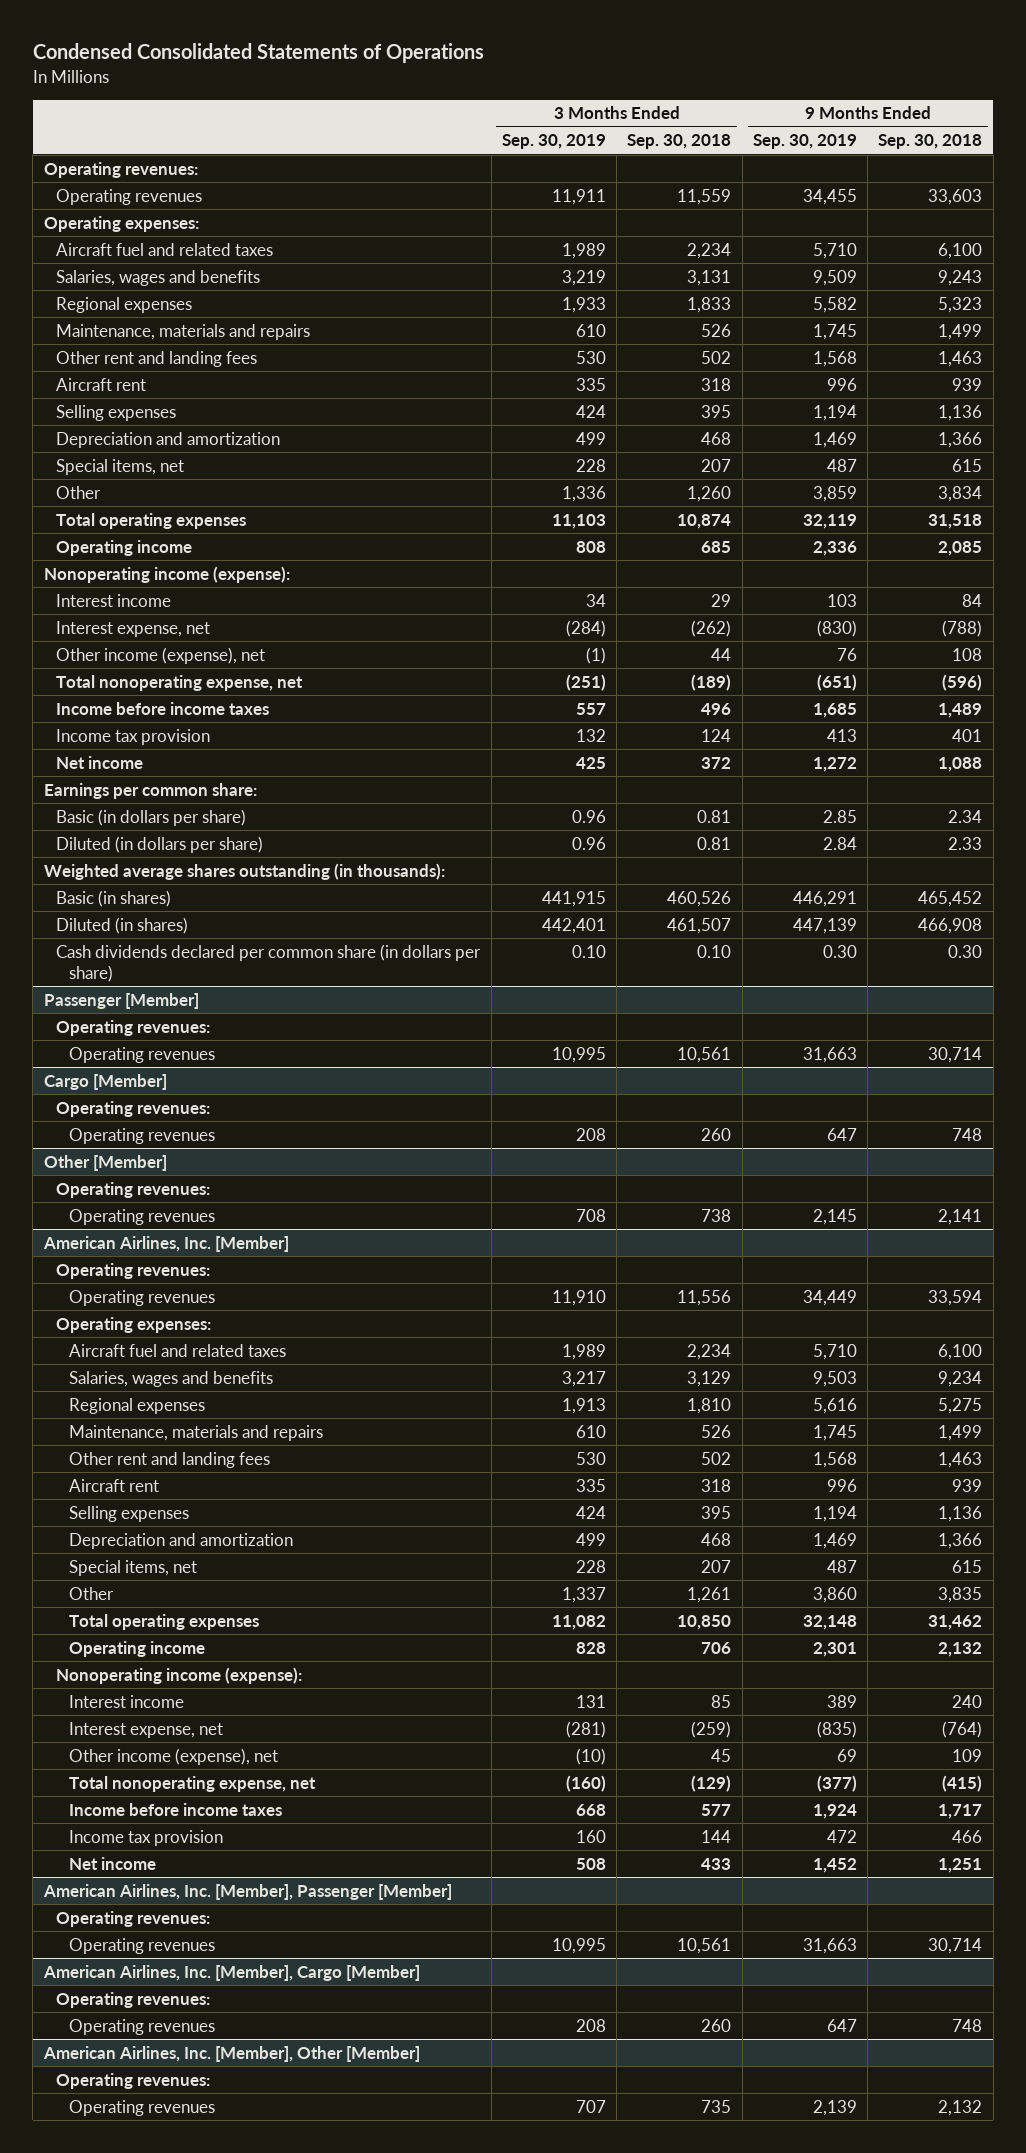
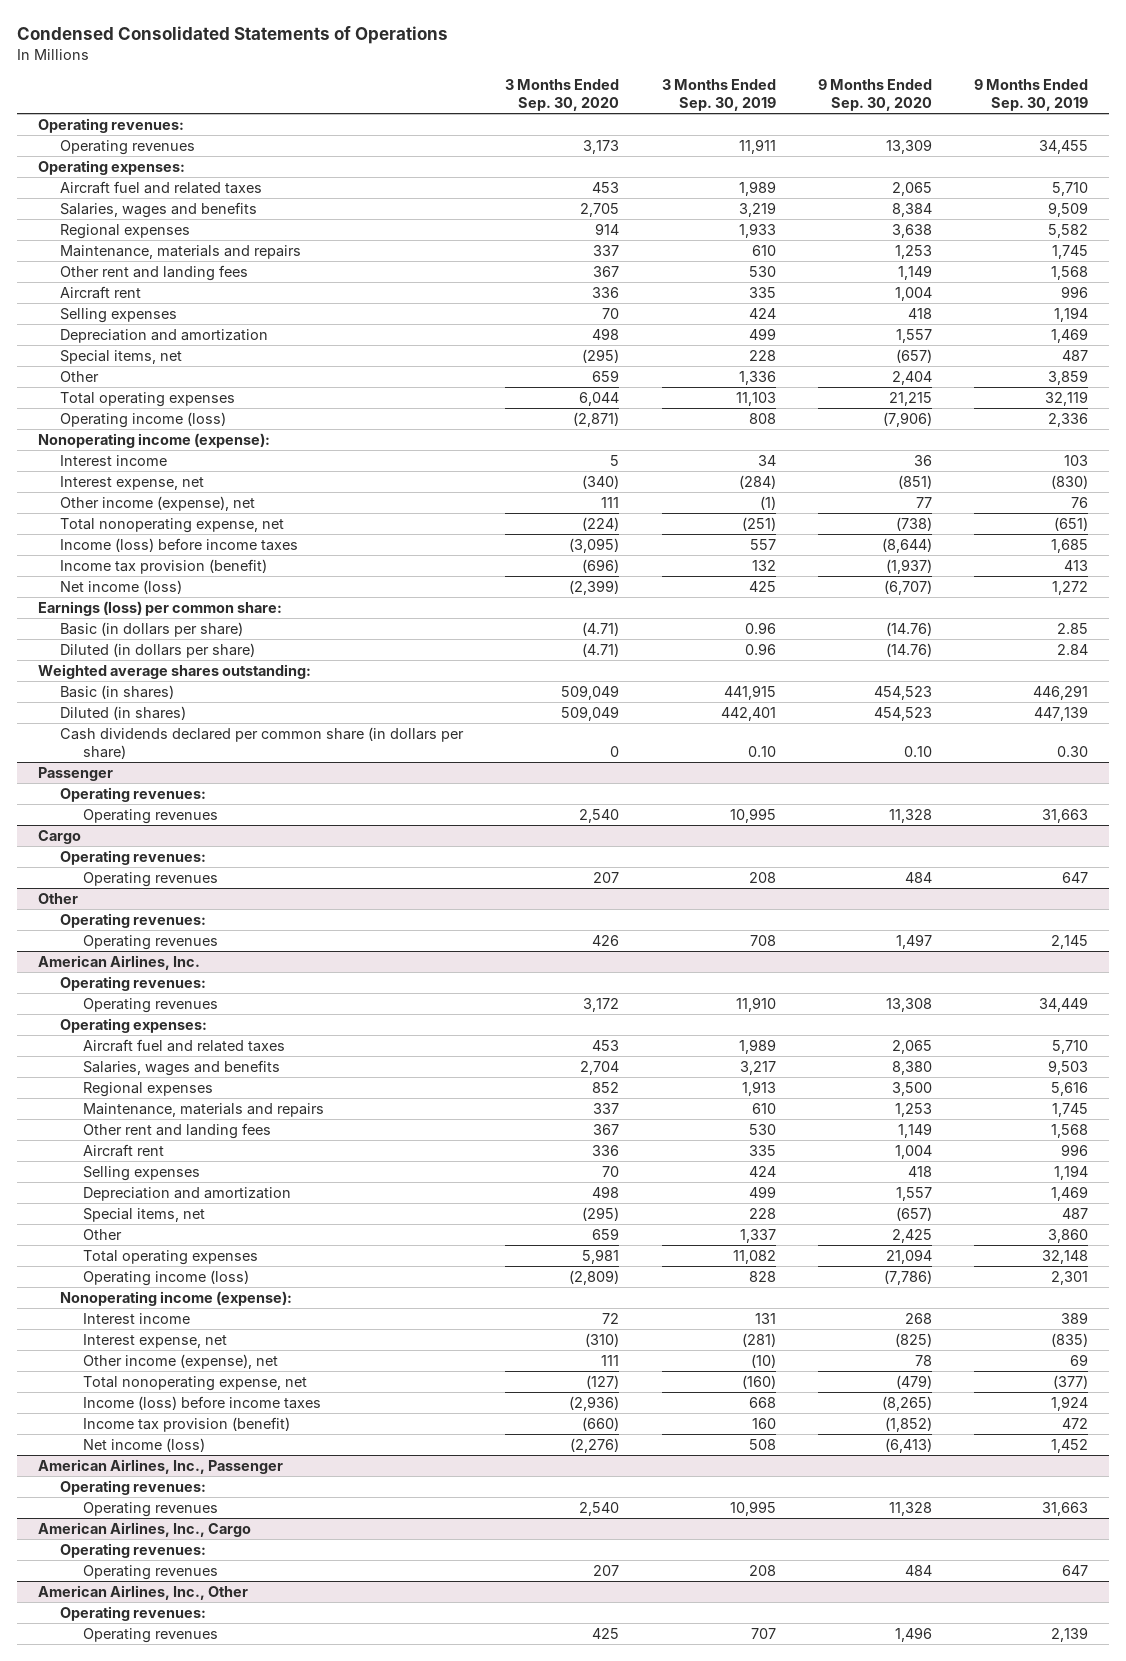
- | 3 Months Ended Sep. 30, 2019 | 3 Months Ended Sep. 30, 2018 | 9 Months Ended Sep. 30, 2019 | 9 Months Ended Sep. 30, 2018
+ | 3 Months Ended Sep. 30, 2020 | 3 Months Ended Sep. 30, 2019 | 9 Months Ended Sep. 30, 2020 | 9 Months Ended Sep. 30, 2019
- Operating income | 808 | 685 | 2,336 | 2,085
+ Operating income (loss) | (2,871) | 808 | (7,906) | 2,336
- Income before income taxes | 557 | 496 | 1,685 | 1,489
- Income tax provision | 132 | 124 | 413 | 401
- Net income | 425 | 372 | 1,272 | 1,088
- Earnings per common share:
+ Income (loss) before income taxes | (3,095) | 557 | (8,644) | 1,685
+ Income tax provision (benefit) | (696) | 132 | (1,937) | 413
+ Net income (loss) | (2,399) | 425 | (6,707) | 1,272
+ Earnings (loss) per common share:
- Weighted average shares outstanding (in thousands):
+ Weighted average shares outstanding:
- Passenger [Member]
+ Passenger
- Cargo [Member]
+ Cargo
- Other [Member]
+ Other
- American Airlines, Inc. [Member]
+ American Airlines, Inc.
- Operating income | 828 | 706 | 2,301 | 2,132
+ Operating income (loss) | (2,809) | 828 | (7,786) | 2,301
- Income before income taxes | 668 | 577 | 1,924 | 1,717
- Income tax provision | 160 | 144 | 472 | 466
- Net income | 508 | 433 | 1,452 | 1,251
- American Airlines, Inc. [Member], Passenger [Member]
+ Income (loss) before income taxes | (2,936) | 668 | (8,265) | 1,924
+ Income tax provision (benefit) | (660) | 160 | (1,852) | 472
+ Net income (loss) | (2,276) | 508 | (6,413) | 1,452
+ American Airlines, Inc., Passenger
- American Airlines, Inc. [Member], Cargo [Member]
+ American Airlines, Inc., Cargo
- American Airlines, Inc. [Member], Other [Member]
+ American Airlines, Inc., Other

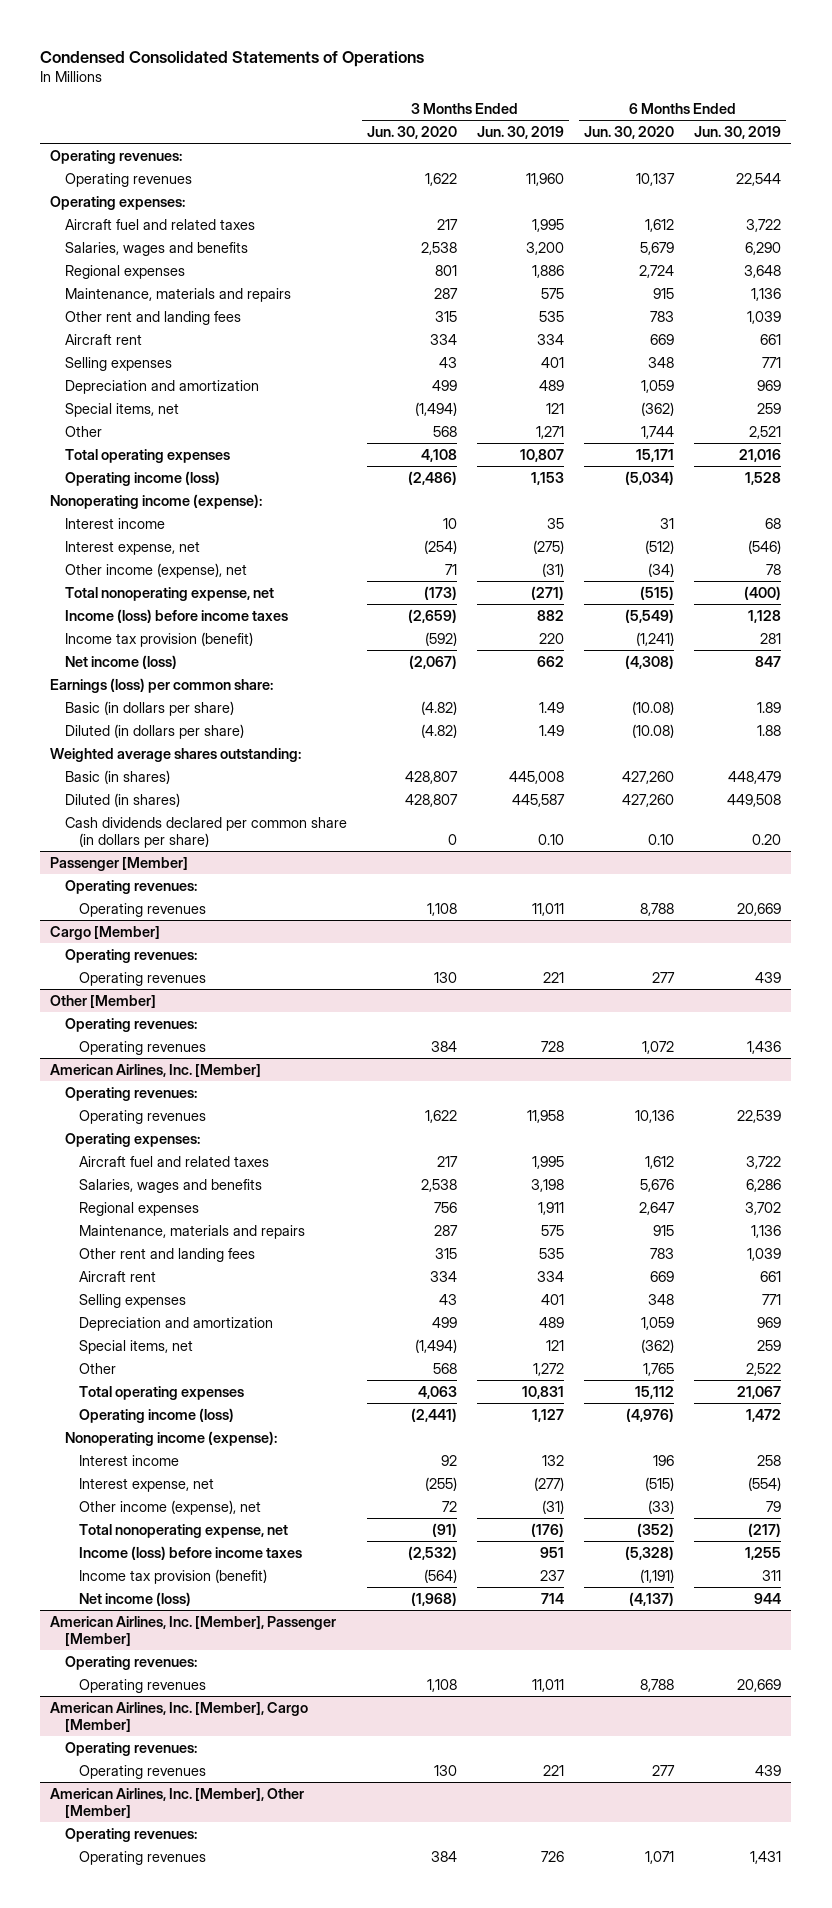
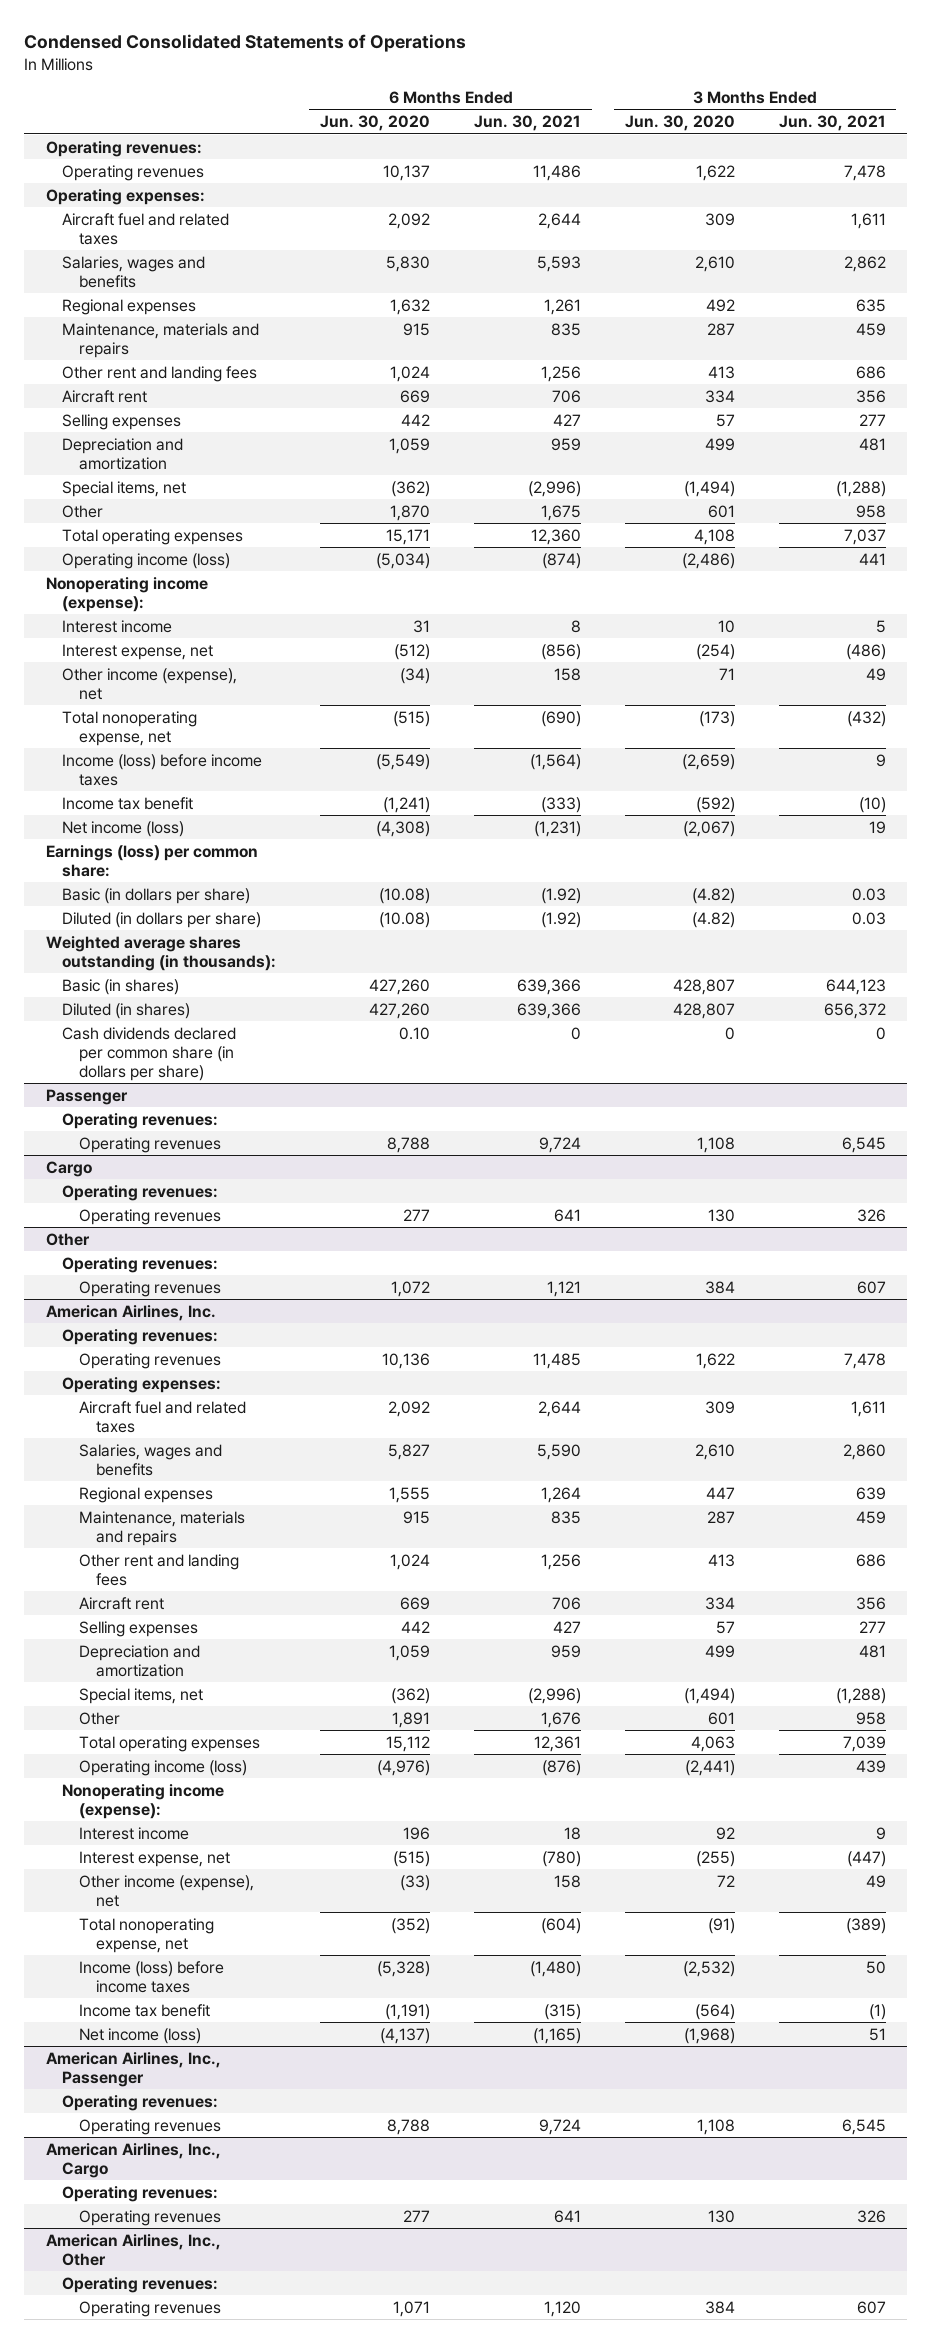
- | 3 Months Ended Jun. 30, 2020 | 3 Months Ended Jun. 30, 2019 | 6 Months Ended Jun. 30, 2020 | 6 Months Ended Jun. 30, 2019
+ | 6 Months Ended Jun. 30, 2020 | 6 Months Ended Jun. 30, 2021 | 3 Months Ended Jun. 30, 2020 | 3 Months Ended Jun. 30, 2021
- Aircraft fuel and related taxes | 217 | 1,995 | 1,612 | 3,722
- Salaries, wages and benefits | 2,538 | 3,200 | 5,679 | 6,290
- Regional expenses | 801 | 1,886 | 2,724 | 3,648
+ Aircraft fuel and related taxes | 2,092 | 2,644 | 309 | 1,611
+ Salaries, wages and benefits | 5,830 | 5,593 | 2,610 | 2,862
+ Regional expenses | 1,632 | 1,261 | 492 | 635
- Other rent and landing fees | 315 | 535 | 783 | 1,039
+ Other rent and landing fees | 1,024 | 1,256 | 413 | 686
- Selling expenses | 43 | 401 | 348 | 771
+ Selling expenses | 442 | 427 | 57 | 277
- Other | 568 | 1,271 | 1,744 | 2,521
+ Other | 1,870 | 1,675 | 601 | 958
- Income tax provision (benefit) | (592) | 220 | (1,241) | 281
+ Income tax benefit | (1,241) | (333) | (592) | (10)
- Weighted average shares outstanding:
+ Weighted average shares outstanding (in thousands):
- Passenger [Member]
+ Passenger
- Cargo [Member]
+ Cargo
- Other [Member]
+ Other
- American Airlines, Inc. [Member]
+ American Airlines, Inc.
- Aircraft fuel and related taxes | 217 | 1,995 | 1,612 | 3,722
- Salaries, wages and benefits | 2,538 | 3,198 | 5,676 | 6,286
- Regional expenses | 756 | 1,911 | 2,647 | 3,702
+ Aircraft fuel and related taxes | 2,092 | 2,644 | 309 | 1,611
+ Salaries, wages and benefits | 5,827 | 5,590 | 2,610 | 2,860
+ Regional expenses | 1,555 | 1,264 | 447 | 639
- Other rent and landing fees | 315 | 535 | 783 | 1,039
+ Other rent and landing fees | 1,024 | 1,256 | 413 | 686
- Selling expenses | 43 | 401 | 348 | 771
+ Selling expenses | 442 | 427 | 57 | 277
- Other | 568 | 1,272 | 1,765 | 2,522
+ Other | 1,891 | 1,676 | 601 | 958
- Income tax provision (benefit) | (564) | 237 | (1,191) | 311
+ Income tax benefit | (1,191) | (315) | (564) | (1)
- American Airlines, Inc. [Member], Passenger [Member]
+ American Airlines, Inc., Passenger
- American Airlines, Inc. [Member], Cargo [Member]
+ American Airlines, Inc., Cargo
- American Airlines, Inc. [Member], Other [Member]
+ American Airlines, Inc., Other

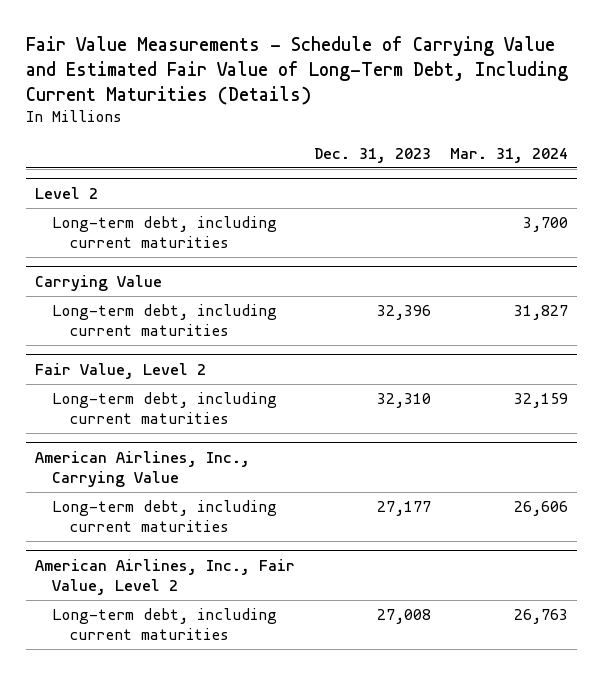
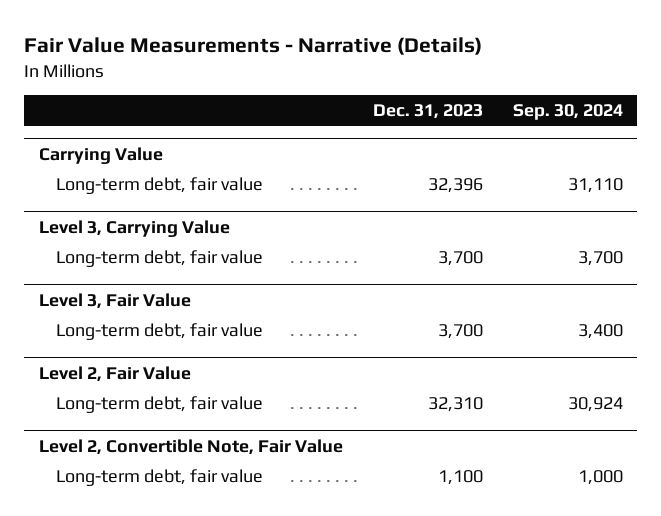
- Fair Value Measurements - Schedule of Carrying Value and Estimated Fair Value of Long-Term Debt, Including Current Maturities (Details)
+ Fair Value Measurements - Narrative (Details)
- | Dec. 31, 2023 | Mar. 31, 2024
+ | Dec. 31, 2023 | Sep. 30, 2024
- Level 2
- Long-term debt, including current maturities | | 3,700
@ Carrying Value
- Long-term debt, including current maturities | 32,396 | 31,827
- Fair Value, Level 2
- Long-term debt, including current maturities | 32,310 | 32,159
- American Airlines, Inc., Carrying Value
- Long-term debt, including current maturities | 27,177 | 26,606
- American Airlines, Inc., Fair Value, Level 2
- Long-term debt, including current maturities | 27,008 | 26,763
@ Carrying Value
+ Long-term debt, fair value | 32,396 | 31,110
+ Level 3, Carrying Value
+ Long-term debt, fair value | 3,700 | 3,700
+ Level 3, Fair Value
+ Long-term debt, fair value | 3,700 | 3,400
+ Level 2, Fair Value
+ Long-term debt, fair value | 32,310 | 30,924
+ Level 2, Convertible Note, Fair Value
+ Long-term debt, fair value | 1,100 | 1,000

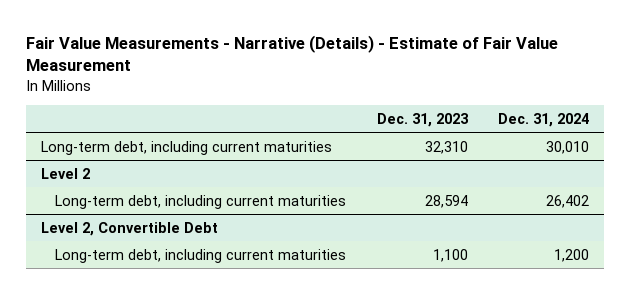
- Fair Value Measurements - Narrative (Details)
+ Fair Value Measurements - Narrative (Details) - Estimate of Fair Value Measurement
- | Dec. 31, 2023 | Sep. 30, 2024
+ | Dec. 31, 2023 | Dec. 31, 2024
- Carrying Value
- Long-term debt, fair value | 32,396 | 31,110
- Level 3, Carrying Value
- Long-term debt, fair value | 3,700 | 3,700
- Level 3, Fair Value
- Long-term debt, fair value | 3,700 | 3,400
- Level 2, Fair Value
- Long-term debt, fair value | 32,310 | 30,924
- Level 2, Convertible Note, Fair Value
- Long-term debt, fair value | 1,100 | 1,000
+ Long-term debt, including current maturities | 32,310 | 30,010
+ Level 2
+ Long-term debt, including current maturities | 28,594 | 26,402
+ Level 2, Convertible Debt
+ Long-term debt, including current maturities | 1,100 | 1,200

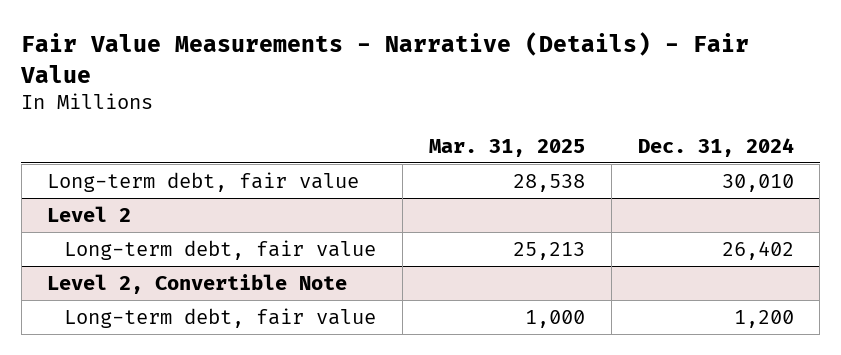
- Fair Value Measurements - Narrative (Details) - Estimate of Fair Value Measurement
+ Fair Value Measurements - Narrative (Details) - Fair Value
- | Dec. 31, 2023 | Dec. 31, 2024
+ | Mar. 31, 2025 | Dec. 31, 2024
- Long-term debt, including current maturities | 32,310 | 30,010
+ Long-term debt, fair value | 28,538 | 30,010
@ Level 2
- Long-term debt, including current maturities | 28,594 | 26,402
- Level 2, Convertible Debt
- Long-term debt, including current maturities | 1,100 | 1,200
@ Level 2
+ Long-term debt, fair value | 25,213 | 26,402
+ Level 2, Convertible Note
+ Long-term debt, fair value | 1,000 | 1,200

